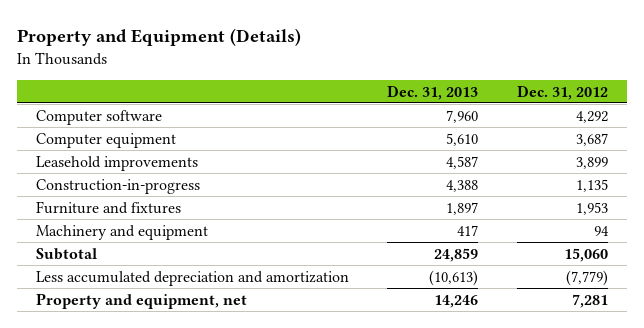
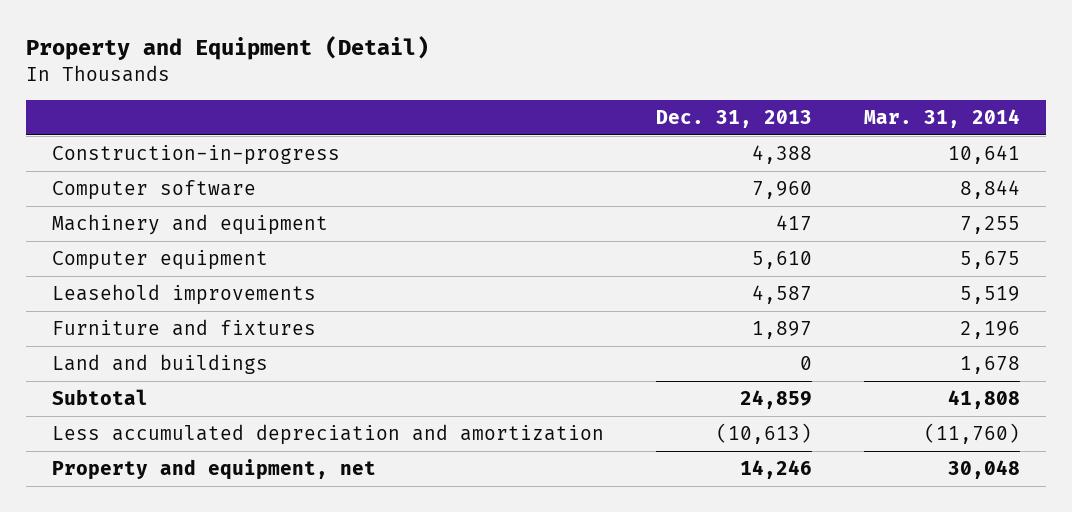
- Property and Equipment (Details)
+ Property and Equipment (Detail)
- | Dec. 31, 2013 | Dec. 31, 2012
+ | Dec. 31, 2013 | Mar. 31, 2014
moved up: Construction-in-progress | 4,388 | 10,641
moved up: Machinery and equipment | 417 | 7,255
+ Land and buildings | 0 | 1,678

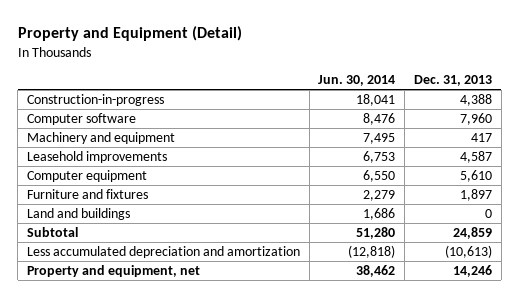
- | Dec. 31, 2013 | Mar. 31, 2014
+ | Jun. 30, 2014 | Dec. 31, 2013
moved down: Computer equipment | 6,550 | 5,610

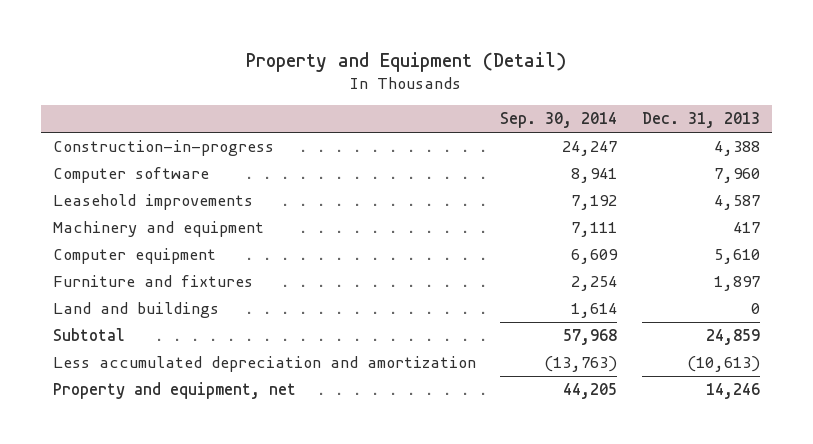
- | Jun. 30, 2014 | Dec. 31, 2013
+ | Sep. 30, 2014 | Dec. 31, 2013
moved down: Machinery and equipment | 7,111 | 417

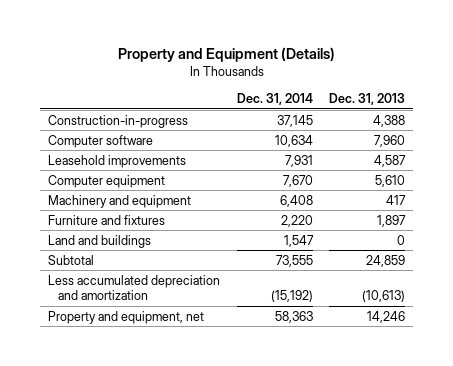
- Property and Equipment (Detail)
+ Property and Equipment (Details)
- | Sep. 30, 2014 | Dec. 31, 2013
+ | Dec. 31, 2014 | Dec. 31, 2013
moved down: Machinery and equipment | 6,408 | 417

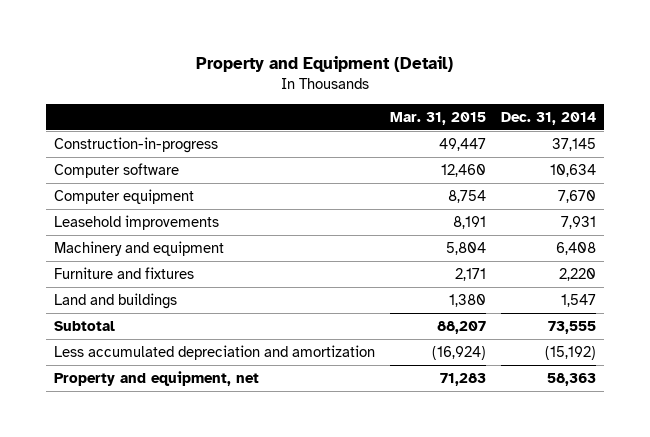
- Property and Equipment (Details)
+ Property and Equipment (Detail)
- | Dec. 31, 2014 | Dec. 31, 2013
+ | Mar. 31, 2015 | Dec. 31, 2014
moved down: Leasehold improvements | 8,191 | 7,931

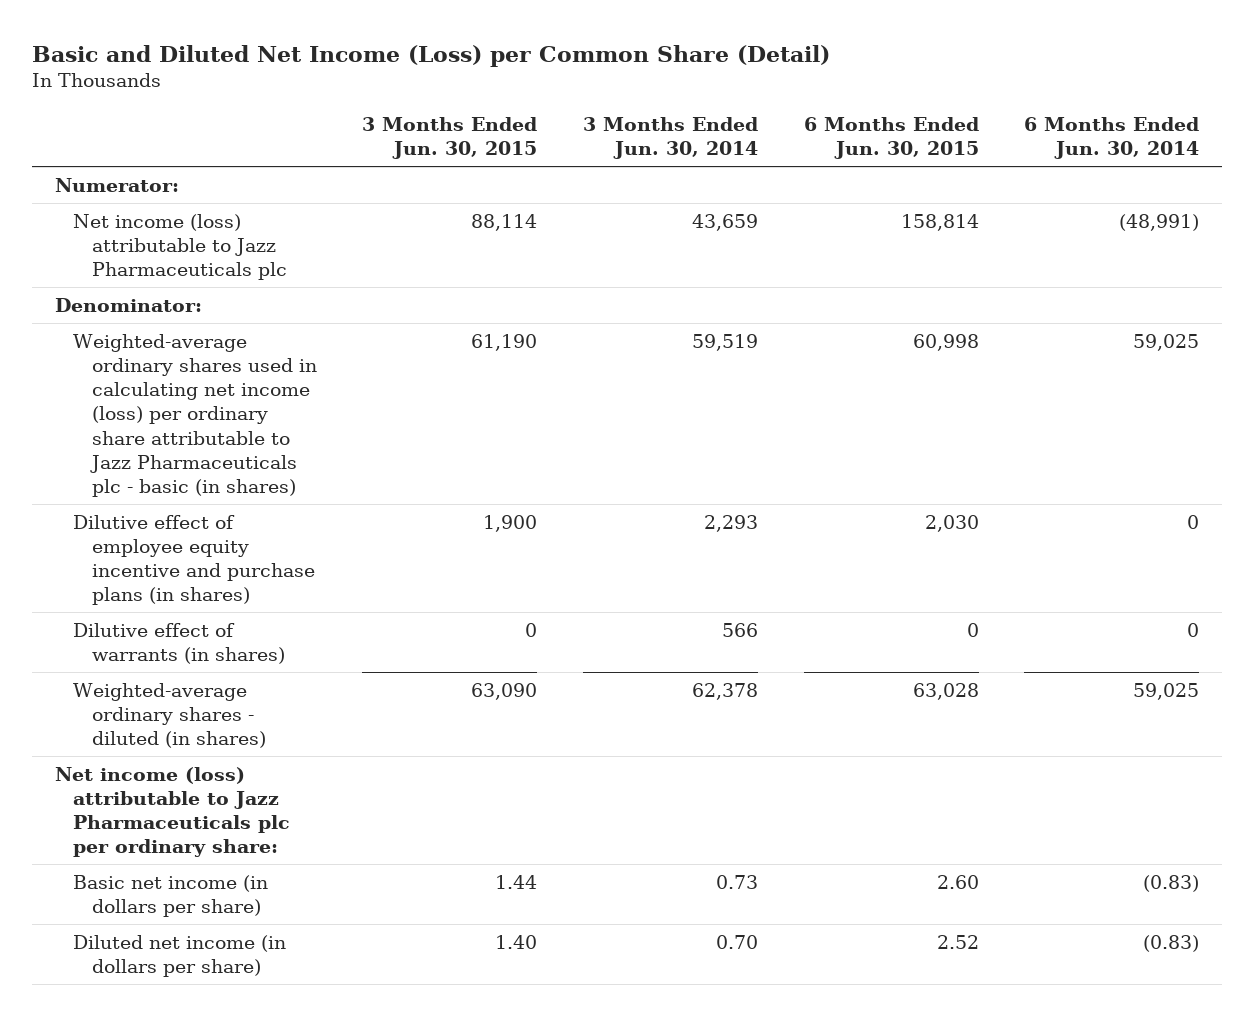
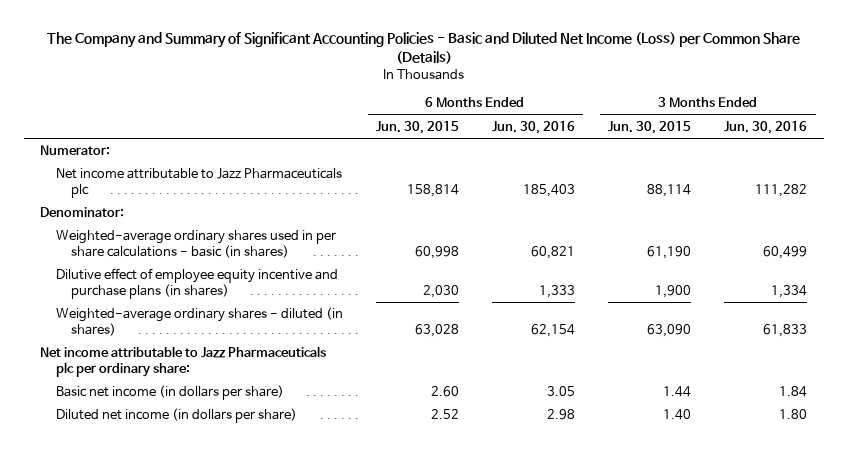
- Basic and Diluted Net Income (Loss) per Common Share (Detail)
+ The Company and Summary of Significant Accounting Policies - Basic and Diluted Net Income (Loss) per Common Share (Details)
- | 3 Months Ended Jun. 30, 2015 | 3 Months Ended Jun. 30, 2014 | 6 Months Ended Jun. 30, 2015 | 6 Months Ended Jun. 30, 2014
+ | 6 Months Ended Jun. 30, 2015 | 6 Months Ended Jun. 30, 2016 | 3 Months Ended Jun. 30, 2015 | 3 Months Ended Jun. 30, 2016
- Net income (loss) attributable to Jazz Pharmaceuticals plc | 88,114 | 43,659 | 158,814 | (48,991)
+ Net income attributable to Jazz Pharmaceuticals plc | 158,814 | 185,403 | 88,114 | 111,282
- Weighted-average ordinary shares used in calculating net income (loss) per ordinary share attributable to Jazz Pharmaceuticals plc - basic (in shares) | 61,190 | 59,519 | 60,998 | 59,025
+ Weighted-average ordinary shares used in per share calculations - basic (in shares) | 60,998 | 60,821 | 61,190 | 60,499
- Dilutive effect of warrants (in shares) | 0 | 566 | 0 | 0
- Net income (loss) attributable to Jazz Pharmaceuticals plc per ordinary share:
+ Net income attributable to Jazz Pharmaceuticals plc per ordinary share:

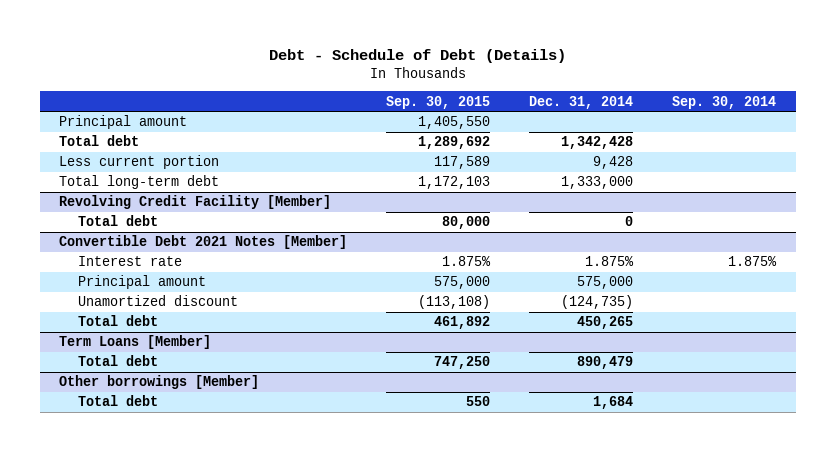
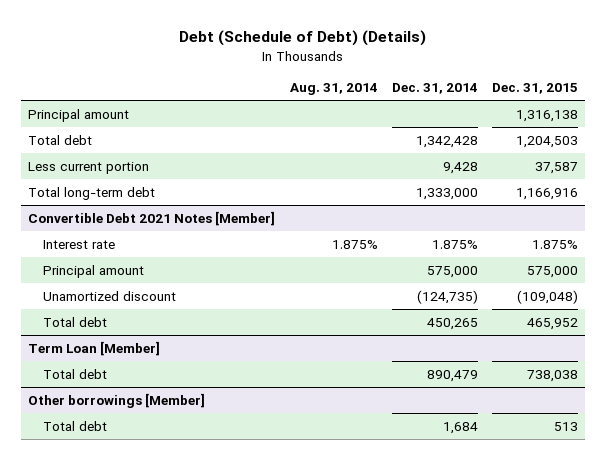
- Debt - Schedule of Debt (Details)
+ Debt (Schedule of Debt) (Details)
- | Sep. 30, 2015 | Dec. 31, 2014 | Sep. 30, 2014
+ | Aug. 31, 2014 | Dec. 31, 2014 | Dec. 31, 2015
- Revolving Credit Facility [Member]
- Total debt | 80,000 | 0 |
- Term Loans [Member]
+ Term Loan [Member]

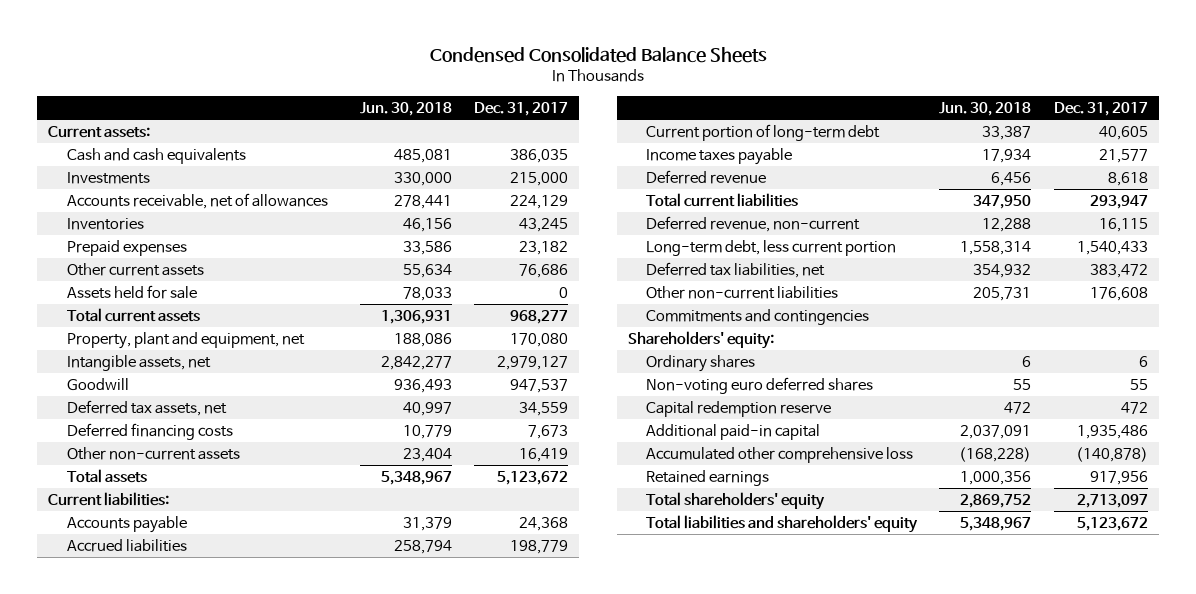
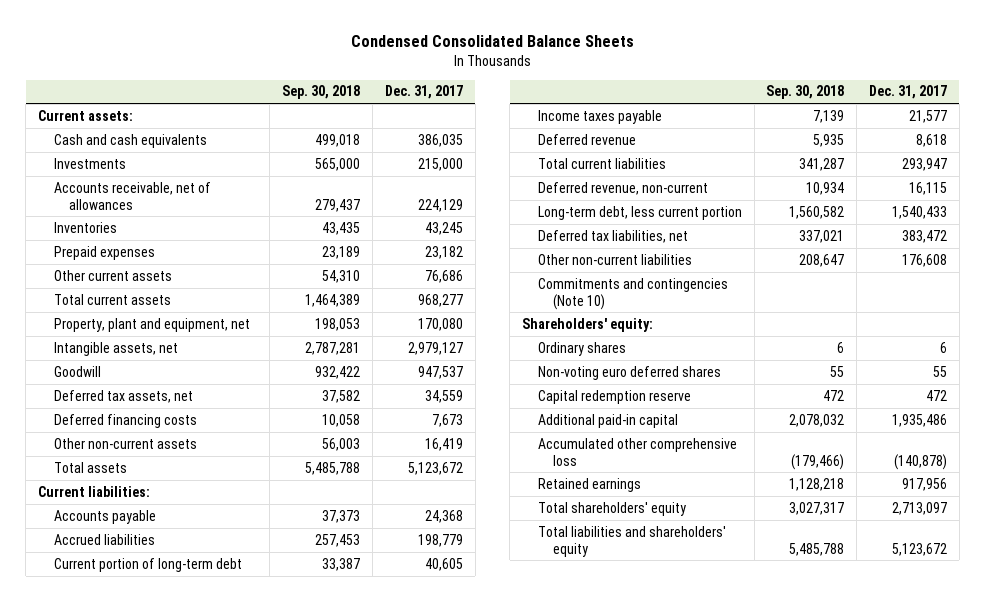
- | Jun. 30, 2018 | Dec. 31, 2017
+ | Sep. 30, 2018 | Dec. 31, 2017
- Assets held for sale | 78,033 | 0
- Commitments and contingencies
+ Commitments and contingencies (Note 10)

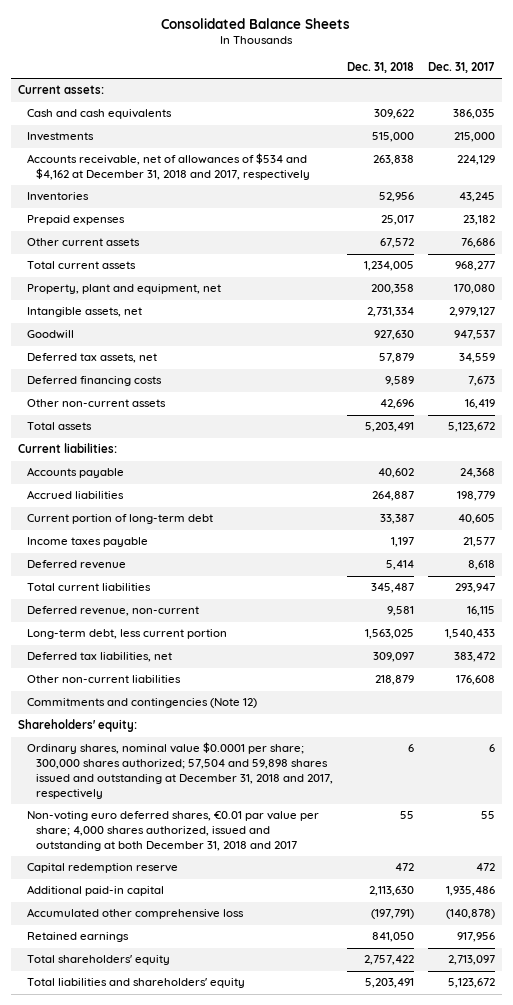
- Condensed Consolidated Balance Sheets
+ Consolidated Balance Sheets
- | Sep. 30, 2018 | Dec. 31, 2017
+ | Dec. 31, 2018 | Dec. 31, 2017
- Accounts receivable, net of allowances | 279,437 | 224,129
+ Accounts receivable, net of allowances of $534 and $4,162 at December 31, 2018 and 2017, respectively | 263,838 | 224,129
- Commitments and contingencies (Note 10)
+ Commitments and contingencies (Note 12)
- Ordinary shares | 6 | 6
- Non-voting euro deferred shares | 55 | 55
+ Ordinary shares, nominal value $0.0001 per share; 300,000 shares authorized; 57,504 and 59,898 shares issued and outstanding at December 31, 2018 and 2017, respectively | 6 | 6
+ Non-voting euro deferred shares, €0.01 par value per share; 4,000 shares authorized, issued and outstanding at both December 31, 2018 and 2017 | 55 | 55

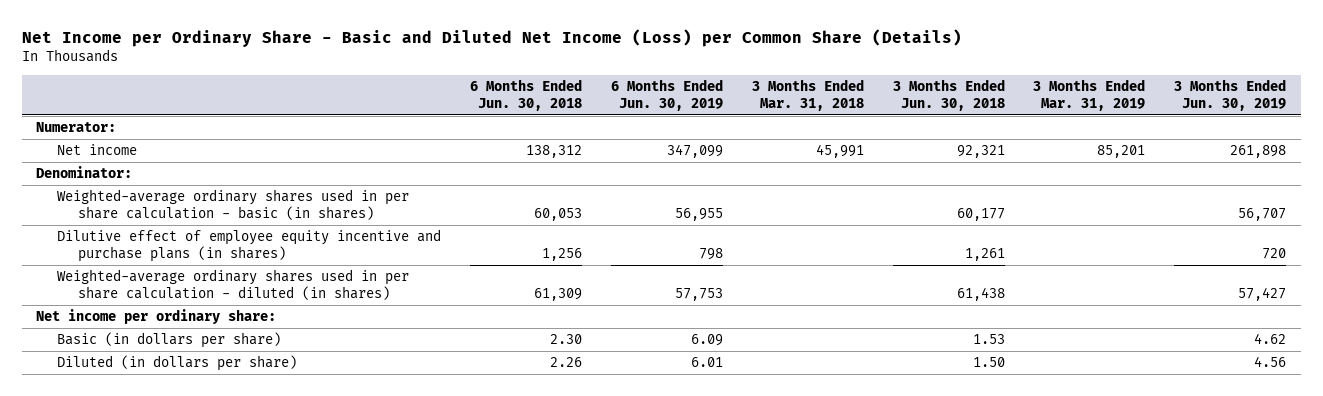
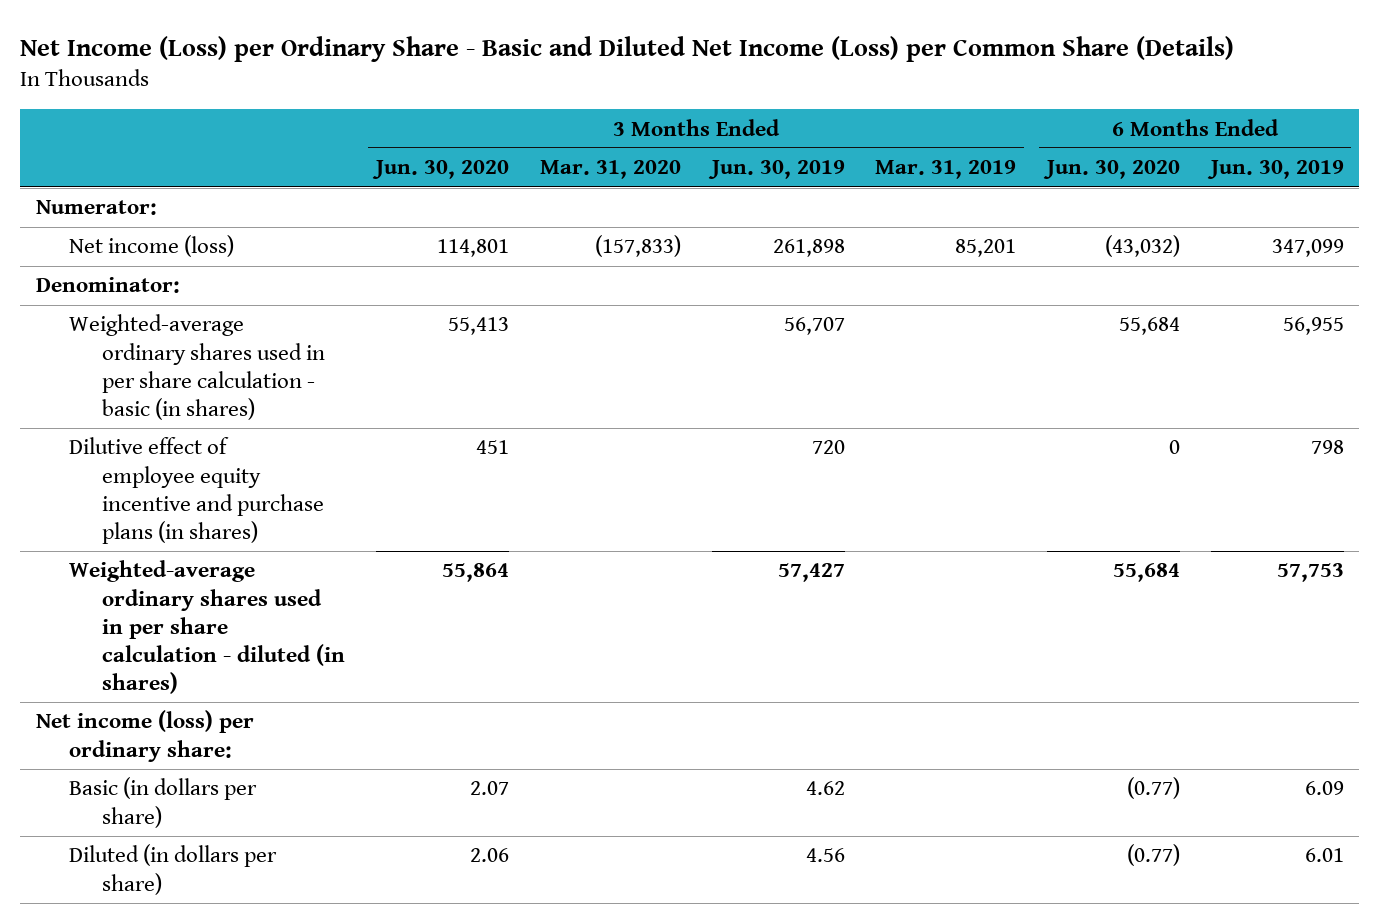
- Net Income per Ordinary Share - Basic and Diluted Net Income (Loss) per Common Share (Details)
+ Net Income (Loss) per Ordinary Share - Basic and Diluted Net Income (Loss) per Common Share (Details)
- | 6 Months Ended Jun. 30, 2018 | 6 Months Ended Jun. 30, 2019 | 3 Months Ended Mar. 31, 2018 | 3 Months Ended Jun. 30, 2018 | 3 Months Ended Mar. 31, 2019 | 3 Months Ended Jun. 30, 2019
+ | 3 Months Ended Jun. 30, 2020 | 3 Months Ended Mar. 31, 2020 | 3 Months Ended Jun. 30, 2019 | 3 Months Ended Mar. 31, 2019 | 6 Months Ended Jun. 30, 2020 | 6 Months Ended Jun. 30, 2019
- Net income | 138,312 | 347,099 | 45,991 | 92,321 | 85,201 | 261,898
+ Net income (loss) | 114,801 | (157,833) | 261,898 | 85,201 | (43,032) | 347,099
- Net income per ordinary share:
+ Net income (loss) per ordinary share:

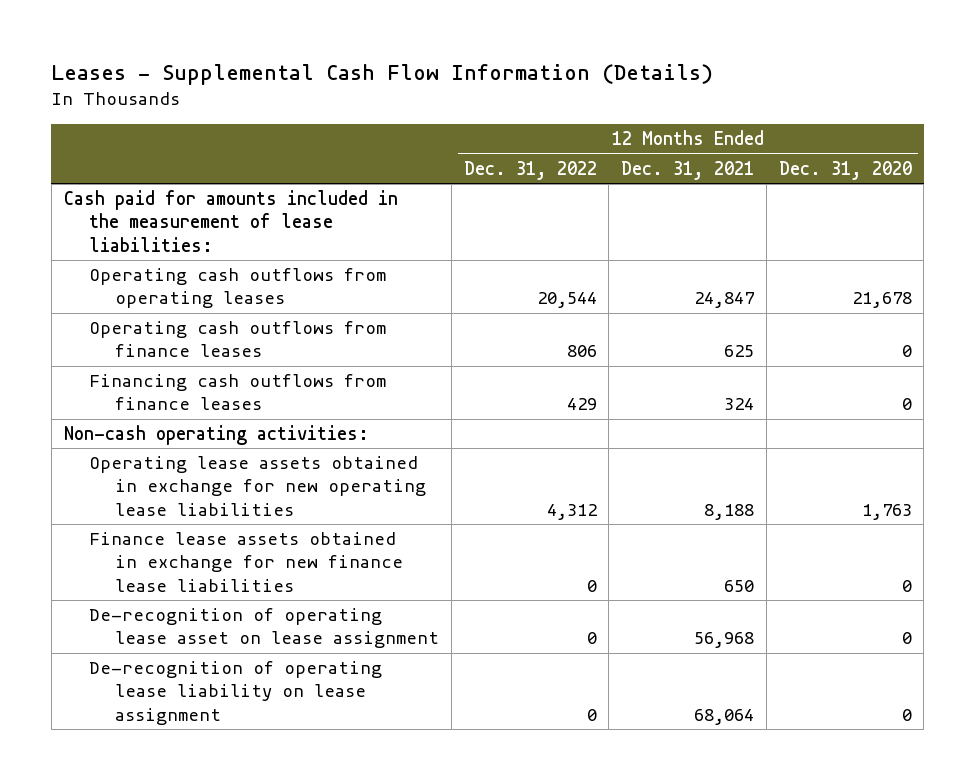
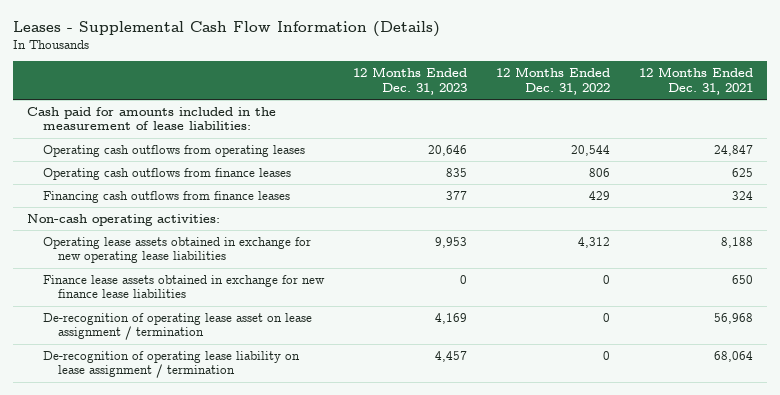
- | 12 Months Ended Dec. 31, 2022 | 12 Months Ended Dec. 31, 2021 | 12 Months Ended Dec. 31, 2020
+ | 12 Months Ended Dec. 31, 2023 | 12 Months Ended Dec. 31, 2022 | 12 Months Ended Dec. 31, 2021
- De-recognition of operating lease asset on lease assignment | 0 | 56,968 | 0
- De-recognition of operating lease liability on lease assignment | 0 | 68,064 | 0
+ De-recognition of operating lease asset on lease assignment / termination | 4,169 | 0 | 56,968
+ De-recognition of operating lease liability on lease assignment / termination | 4,457 | 0 | 68,064

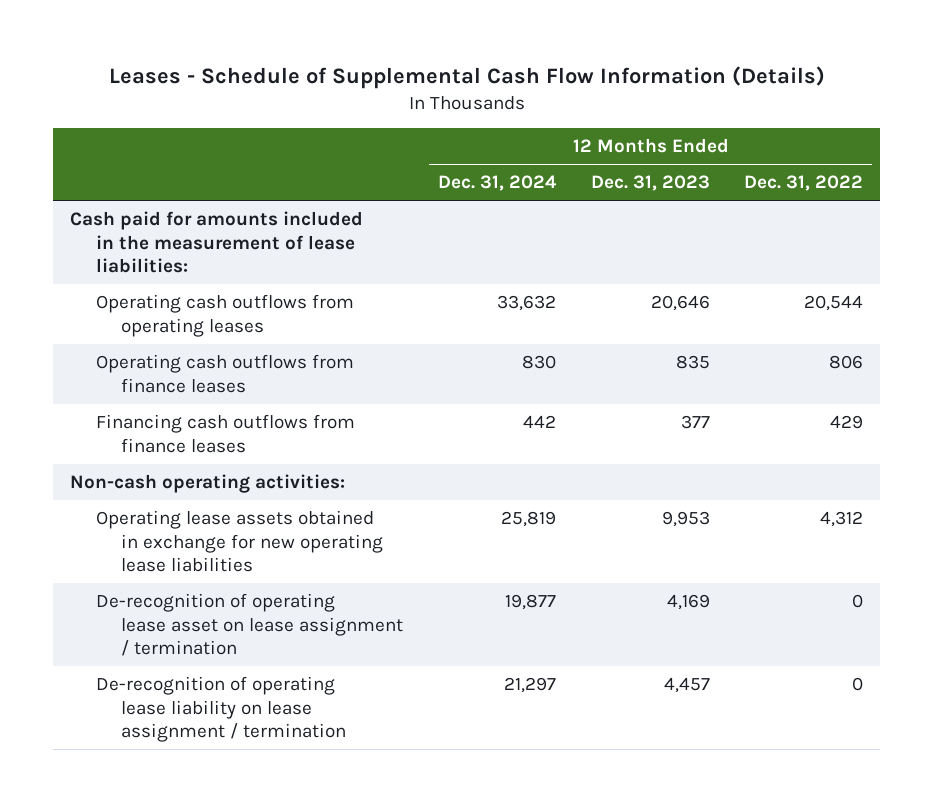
- Leases - Supplemental Cash Flow Information (Details)
+ Leases - Schedule of Supplemental Cash Flow Information (Details)
- | 12 Months Ended Dec. 31, 2023 | 12 Months Ended Dec. 31, 2022 | 12 Months Ended Dec. 31, 2021
+ | 12 Months Ended Dec. 31, 2024 | 12 Months Ended Dec. 31, 2023 | 12 Months Ended Dec. 31, 2022
- Finance lease assets obtained in exchange for new finance lease liabilities | 0 | 0 | 650

